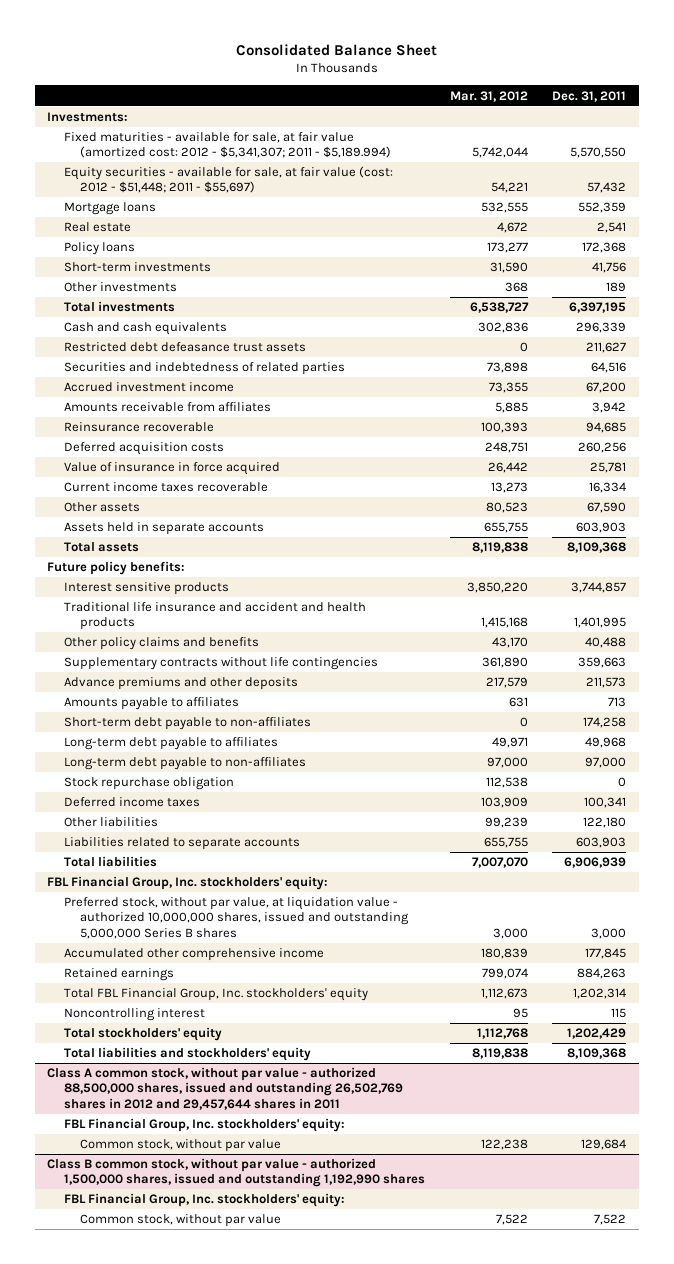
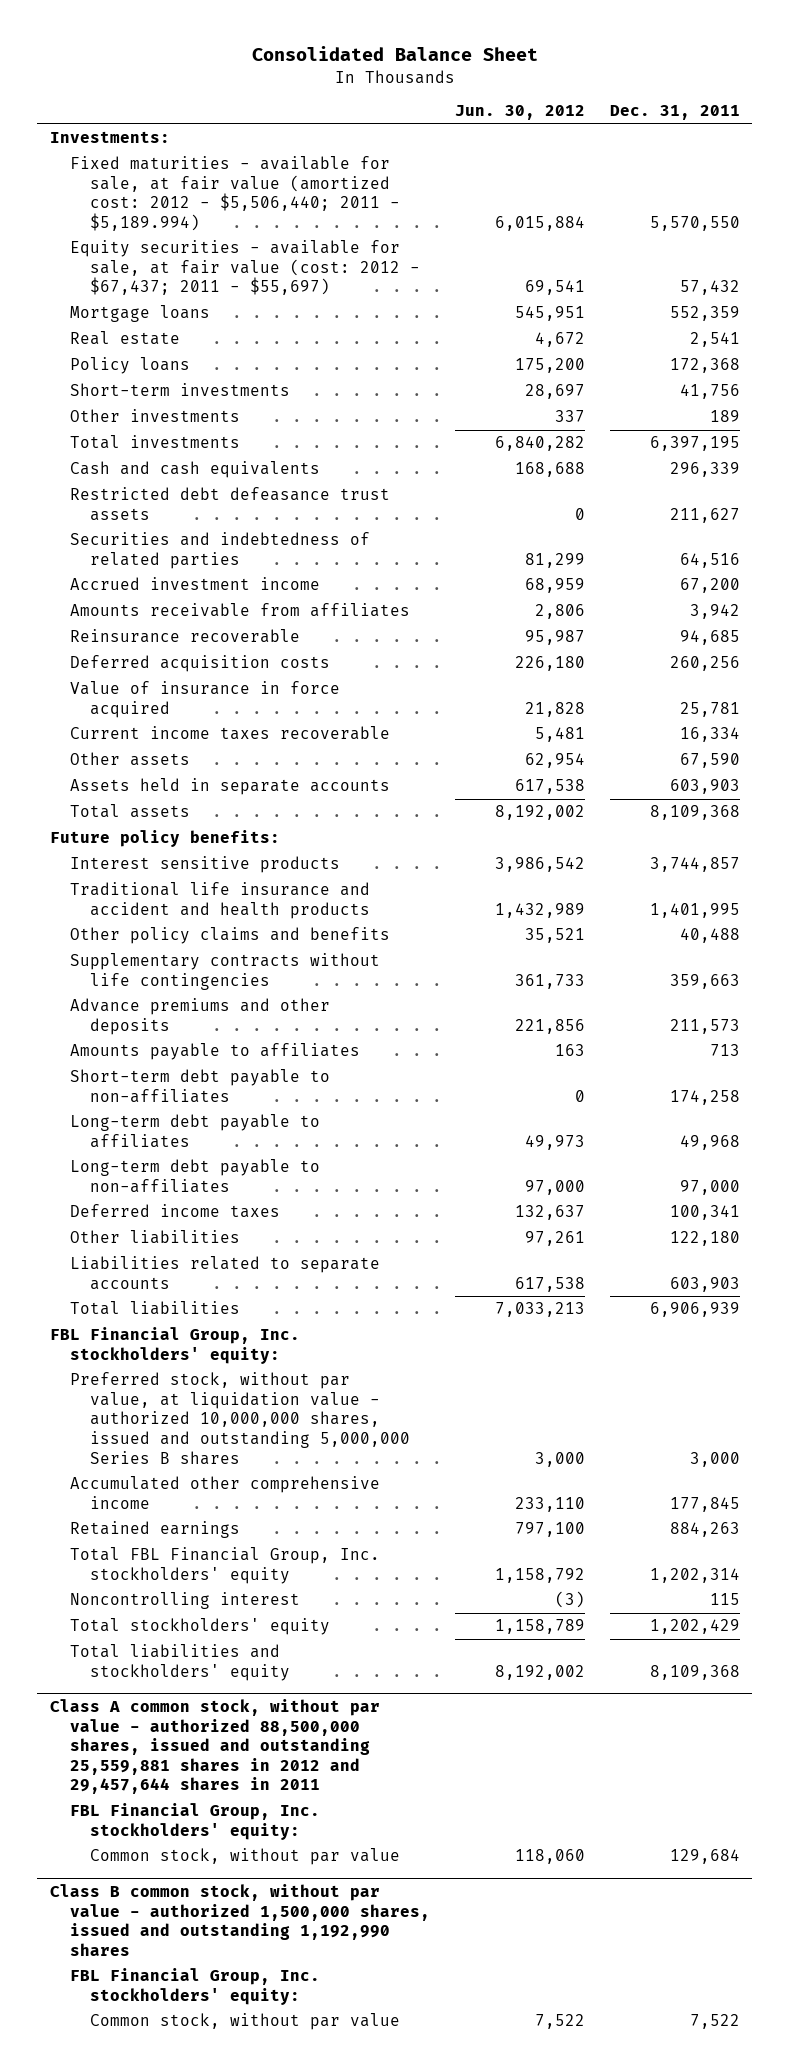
- | Mar. 31, 2012 | Dec. 31, 2011
+ | Jun. 30, 2012 | Dec. 31, 2011
- Fixed maturities - available for sale, at fair value (amortized cost: 2012 - $5,341,307; 2011 - $5,189.994) | 5,742,044 | 5,570,550
- Equity securities - available for sale, at fair value (cost: 2012 - $51,448; 2011 - $55,697) | 54,221 | 57,432
+ Fixed maturities - available for sale, at fair value (amortized cost: 2012 - $5,506,440; 2011 - $5,189.994) | 6,015,884 | 5,570,550
+ Equity securities - available for sale, at fair value (cost: 2012 - $67,437; 2011 - $55,697) | 69,541 | 57,432
- Stock repurchase obligation | 112,538 | 0
- Class A common stock, without par value - authorized 88,500,000 shares, issued and outstanding 26,502,769 shares in 2012 and 29,457,644 shares in 2011
+ Class A common stock, without par value - authorized 88,500,000 shares, issued and outstanding 25,559,881 shares in 2012 and 29,457,644 shares in 2011

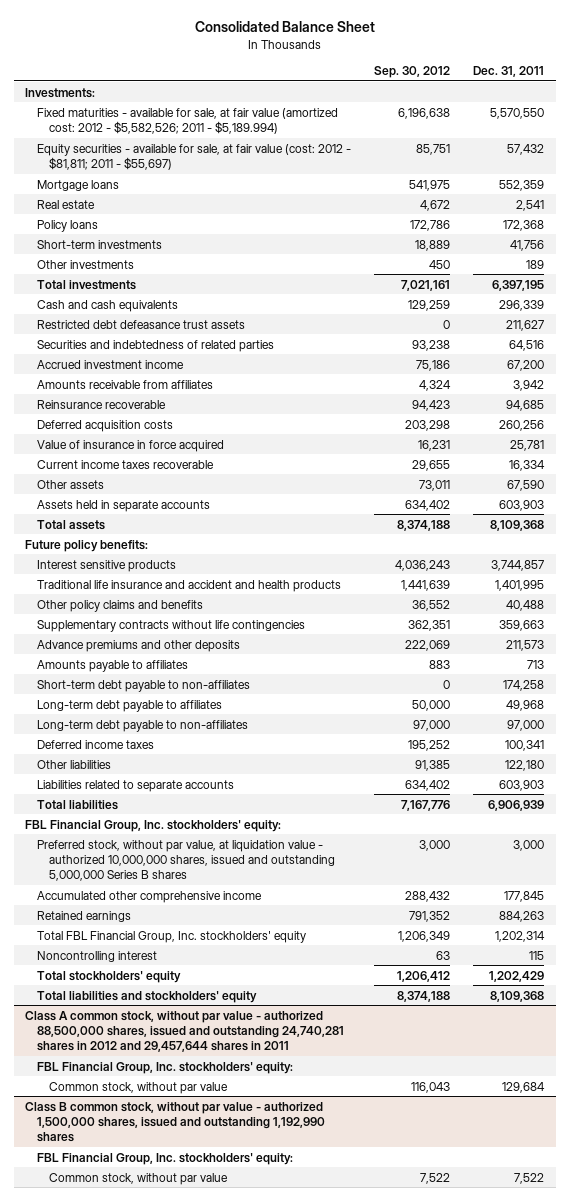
- | Jun. 30, 2012 | Dec. 31, 2011
+ | Sep. 30, 2012 | Dec. 31, 2011
- Fixed maturities - available for sale, at fair value (amortized cost: 2012 - $5,506,440; 2011 - $5,189.994) | 6,015,884 | 5,570,550
- Equity securities - available for sale, at fair value (cost: 2012 - $67,437; 2011 - $55,697) | 69,541 | 57,432
+ Fixed maturities - available for sale, at fair value (amortized cost: 2012 - $5,582,526; 2011 - $5,189.994) | 6,196,638 | 5,570,550
+ Equity securities - available for sale, at fair value (cost: 2012 - $81,811; 2011 - $55,697) | 85,751 | 57,432
- Class A common stock, without par value - authorized 88,500,000 shares, issued and outstanding 25,559,881 shares in 2012 and 29,457,644 shares in 2011
+ Class A common stock, without par value - authorized 88,500,000 shares, issued and outstanding 24,740,281 shares in 2012 and 29,457,644 shares in 2011

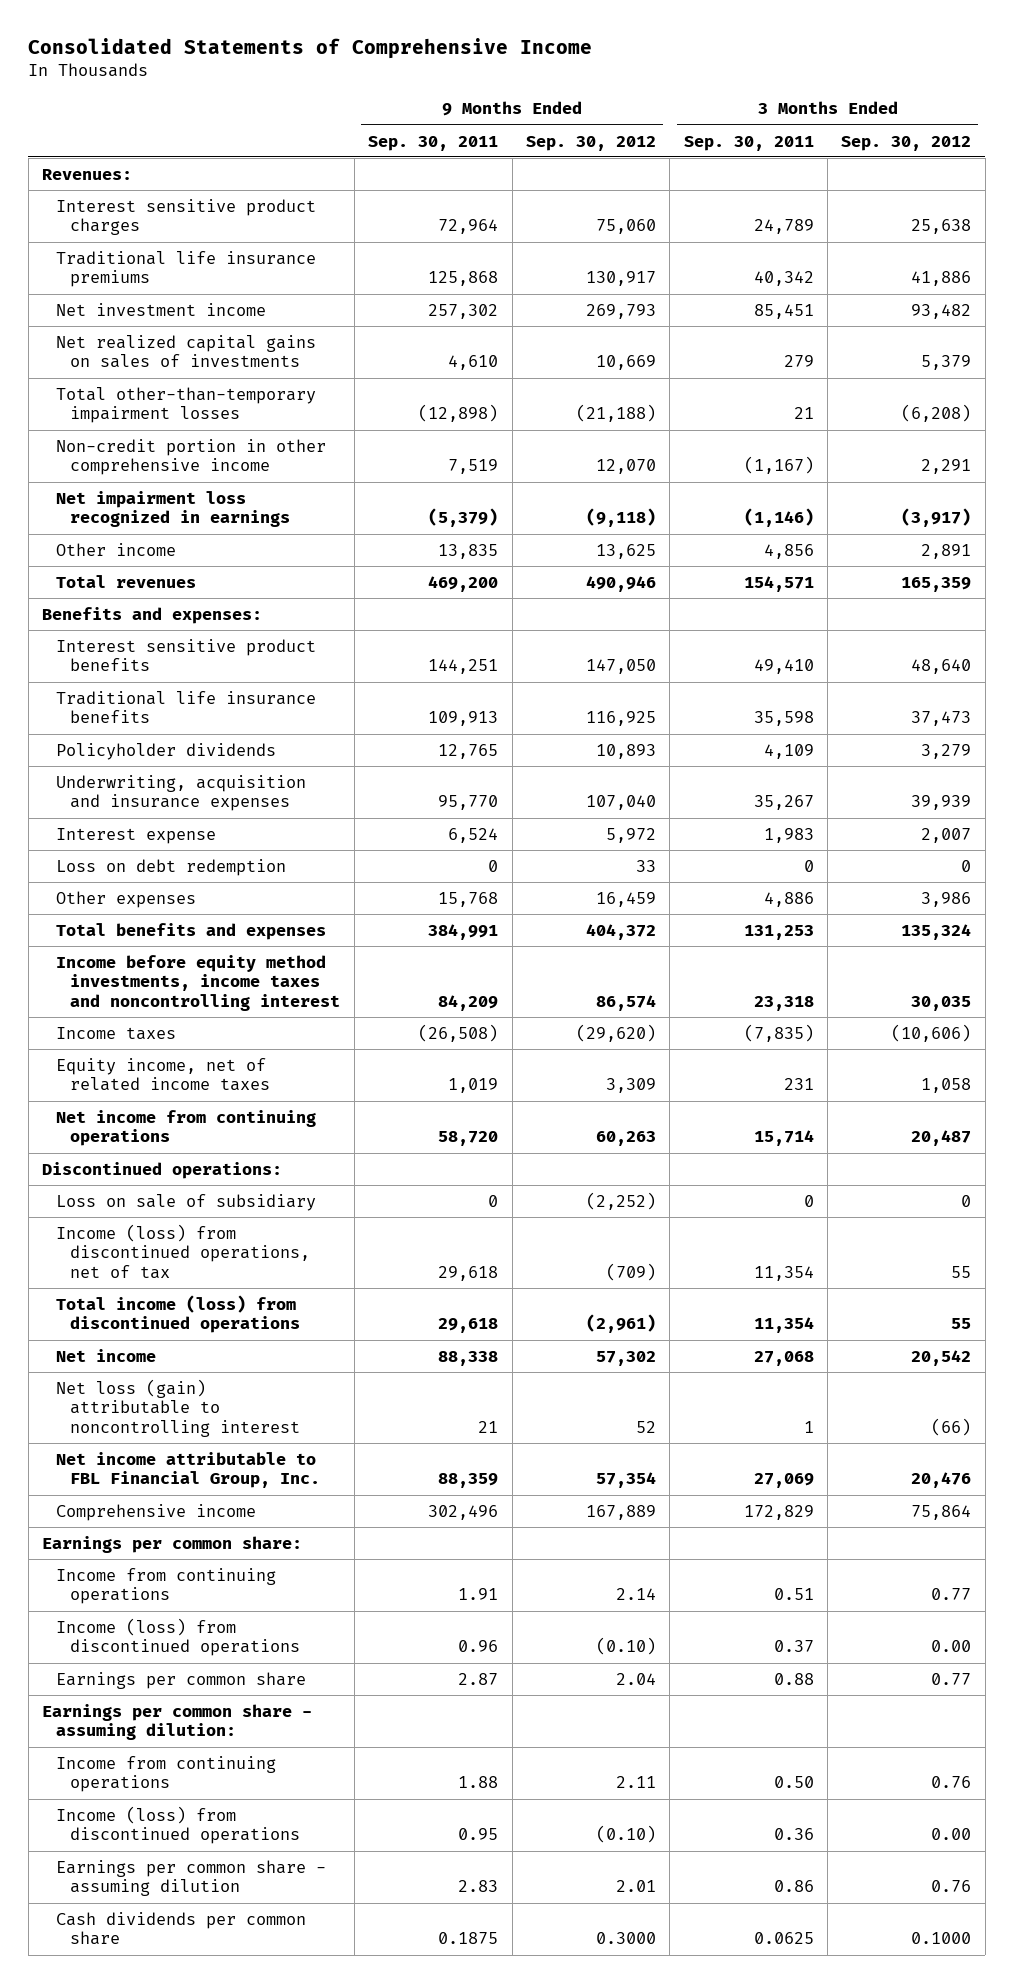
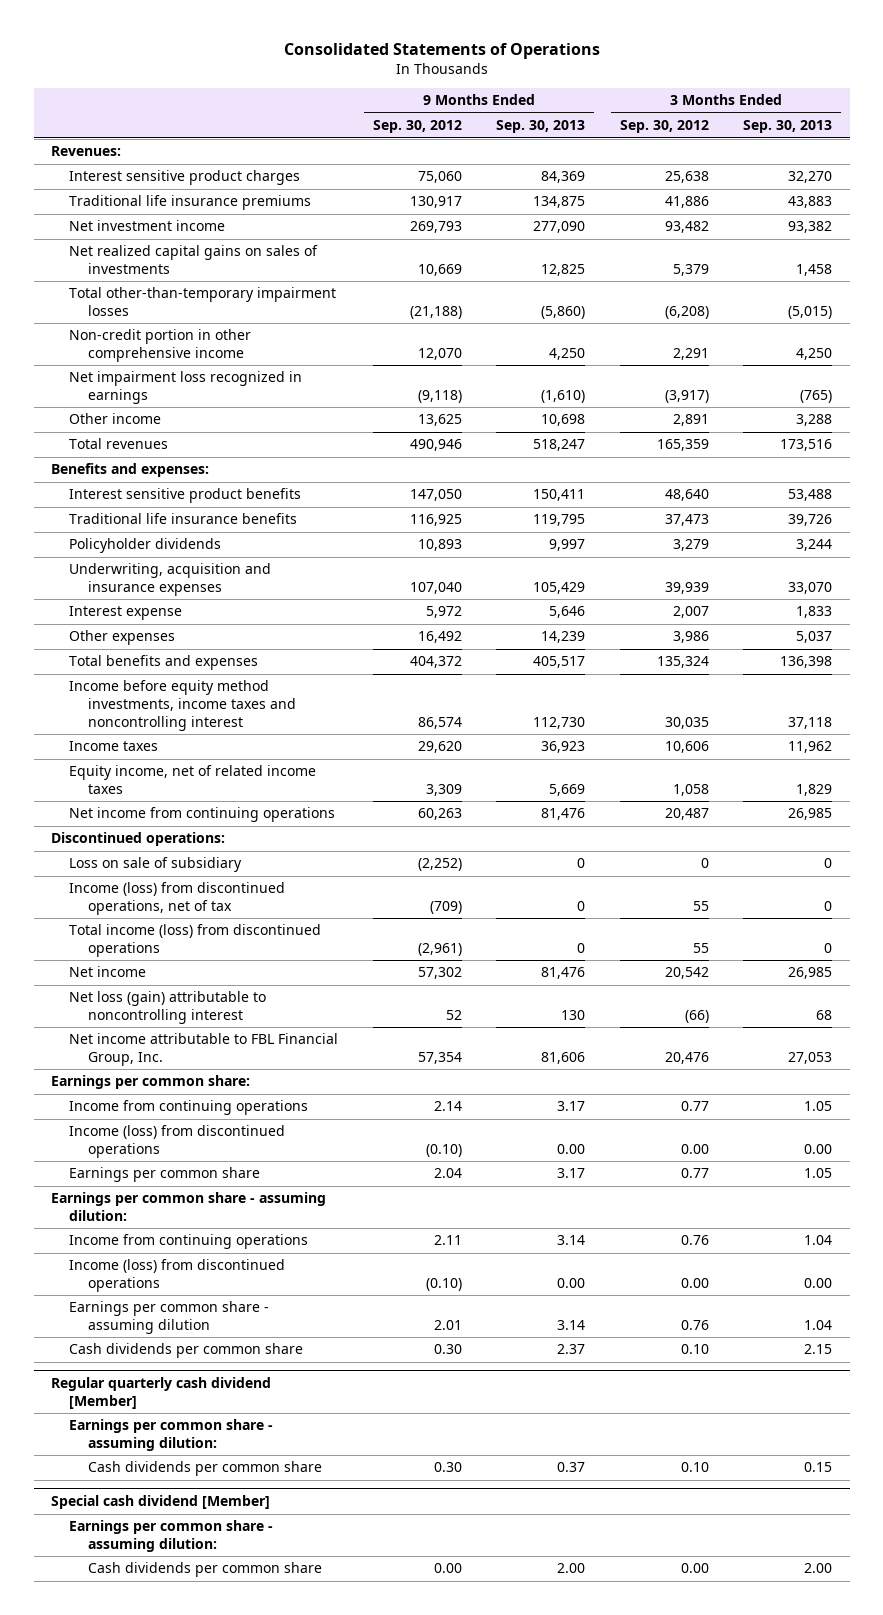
- Consolidated Statements of Comprehensive Income
+ Consolidated Statements of Operations
- | 9 Months Ended Sep. 30, 2011 | 9 Months Ended Sep. 30, 2012 | 3 Months Ended Sep. 30, 2011 | 3 Months Ended Sep. 30, 2012
+ | 9 Months Ended Sep. 30, 2012 | 9 Months Ended Sep. 30, 2013 | 3 Months Ended Sep. 30, 2012 | 3 Months Ended Sep. 30, 2013
- Loss on debt redemption | 0 | 33 | 0 | 0
- Other expenses | 15,768 | 16,459 | 4,886 | 3,986
+ Other expenses | 16,492 | 14,239 | 3,986 | 5,037
- Income taxes | (26,508) | (29,620) | (7,835) | (10,606)
+ Income taxes | 29,620 | 36,923 | 10,606 | 11,962
- Comprehensive income | 302,496 | 167,889 | 172,829 | 75,864
- Cash dividends per common share | 0.1875 | 0.3000 | 0.0625 | 0.1000
+ Cash dividends per common share | 0.30 | 2.37 | 0.10 | 2.15
+ Regular quarterly cash dividend [Member]
+ Earnings per common share - assuming dilution:
+ Cash dividends per common share | 0.30 | 0.37 | 0.10 | 0.15
+ Special cash dividend [Member]
+ Earnings per common share - assuming dilution:
+ Cash dividends per common share | 0.00 | 2.00 | 0.00 | 2.00

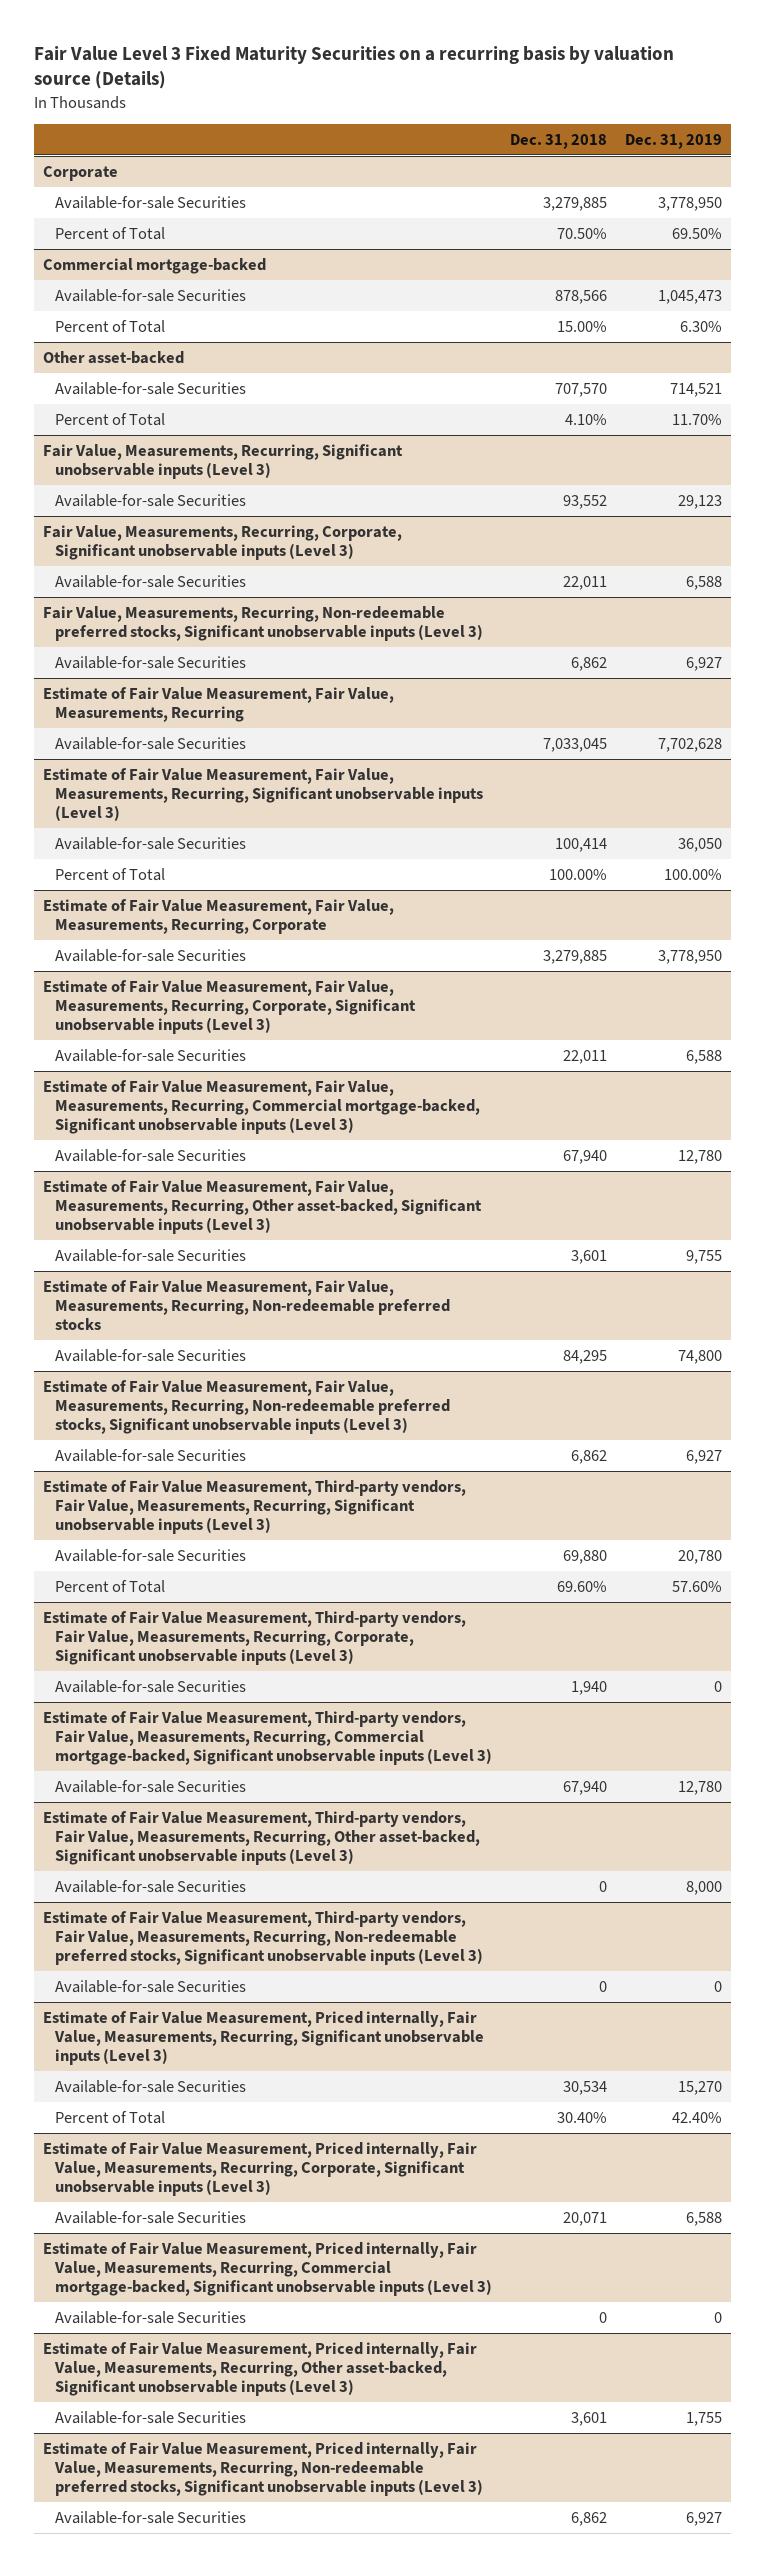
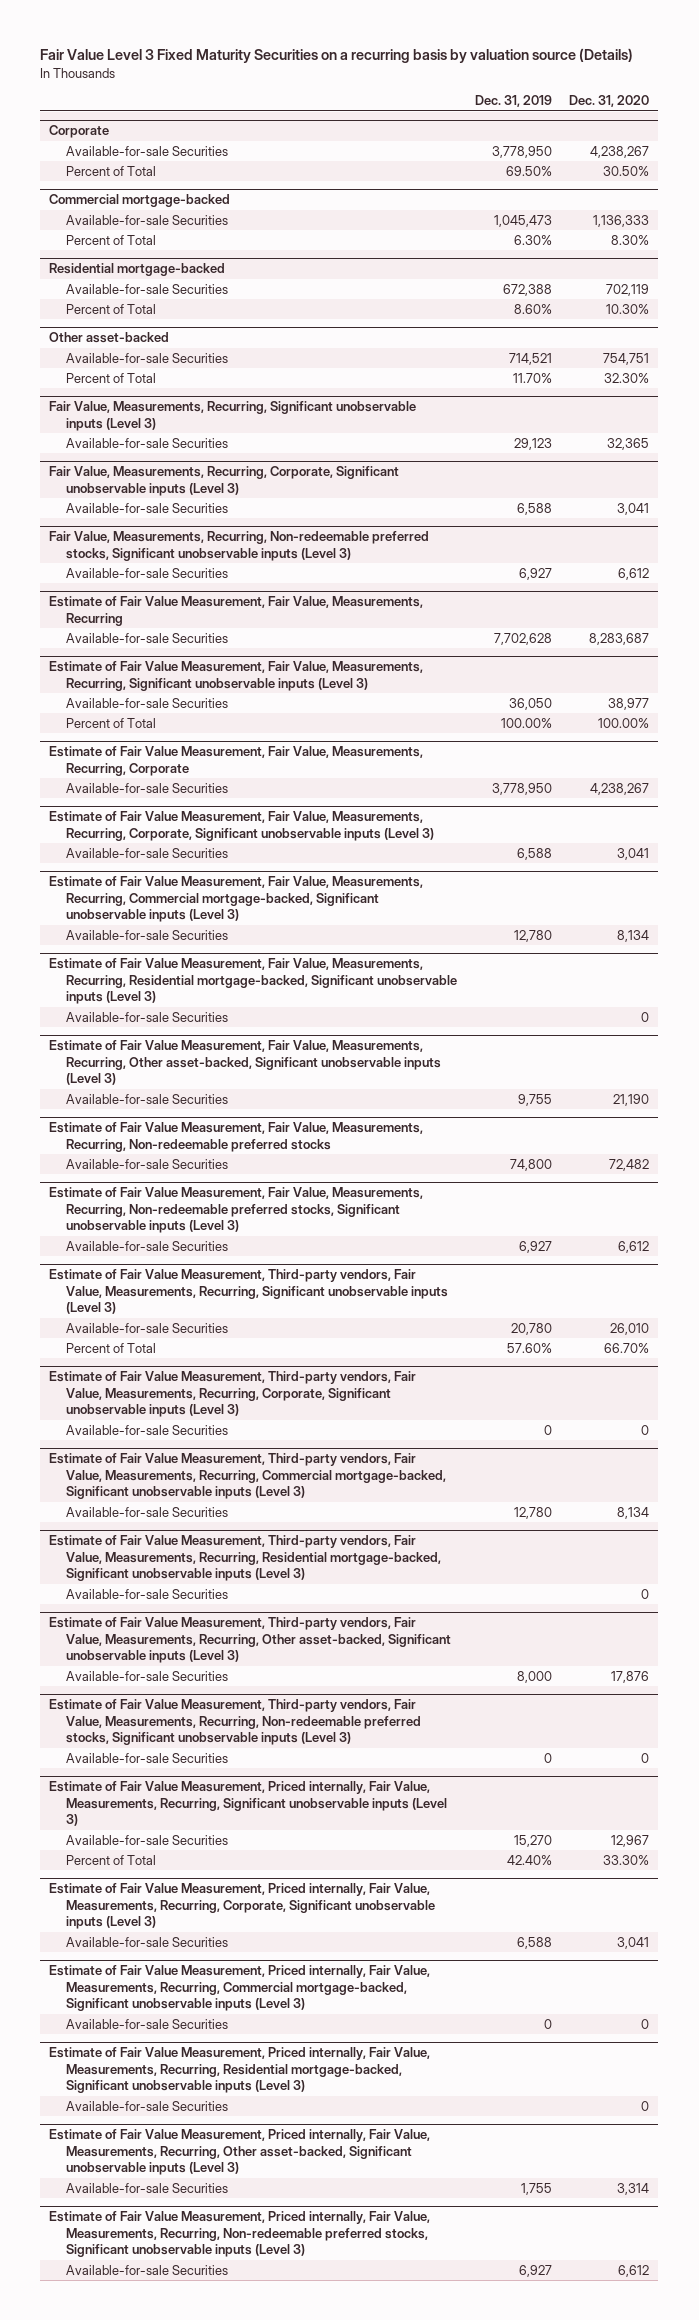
- | Dec. 31, 2018 | Dec. 31, 2019
+ | Dec. 31, 2019 | Dec. 31, 2020
+ Residential mortgage-backed
+ Available-for-sale Securities | 672,388 | 702,119
+ Percent of Total | 8.60% | 10.30%
+ Estimate of Fair Value Measurement, Fair Value, Measurements, Recurring, Residential mortgage-backed, Significant unobservable inputs (Level 3)
+ Available-for-sale Securities | | 0
+ Estimate of Fair Value Measurement, Third-party vendors, Fair Value, Measurements, Recurring, Residential mortgage-backed, Significant unobservable inputs (Level 3)
+ Available-for-sale Securities | | 0
+ Estimate of Fair Value Measurement, Priced internally, Fair Value, Measurements, Recurring, Residential mortgage-backed, Significant unobservable inputs (Level 3)
+ Available-for-sale Securities | | 0

